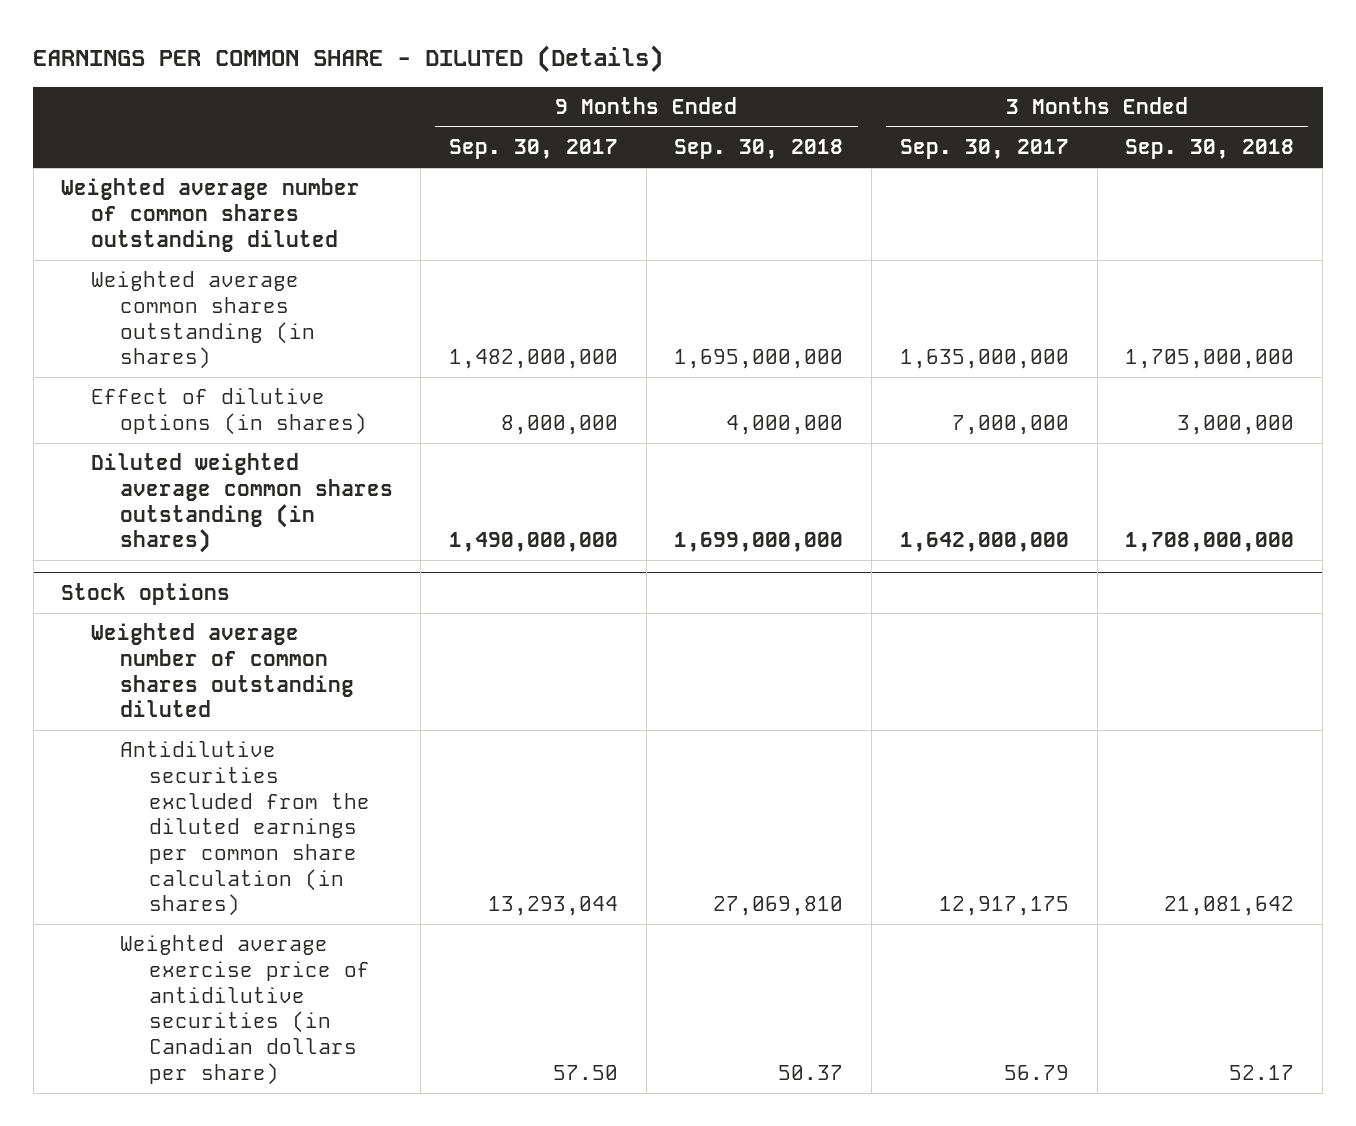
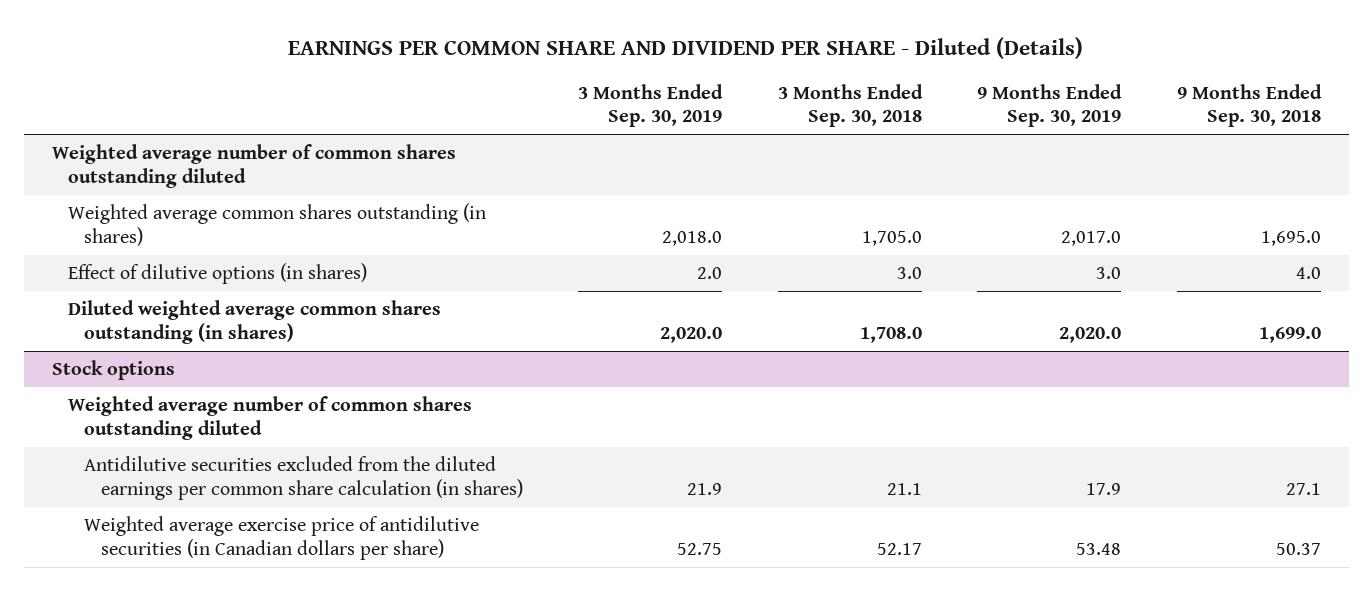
- EARNINGS PER COMMON SHARE - DILUTED (Details)
+ EARNINGS PER COMMON SHARE AND DIVIDEND PER SHARE - Diluted (Details)
- | 9 Months Ended Sep. 30, 2017 | 9 Months Ended Sep. 30, 2018 | 3 Months Ended Sep. 30, 2017 | 3 Months Ended Sep. 30, 2018
+ | 3 Months Ended Sep. 30, 2019 | 3 Months Ended Sep. 30, 2018 | 9 Months Ended Sep. 30, 2019 | 9 Months Ended Sep. 30, 2018
- Weighted average common shares outstanding (in shares) | 1,482,000,000 | 1,695,000,000 | 1,635,000,000 | 1,705,000,000
- Effect of dilutive options (in shares) | 8,000,000 | 4,000,000 | 7,000,000 | 3,000,000
- Diluted weighted average common shares outstanding (in shares) | 1,490,000,000 | 1,699,000,000 | 1,642,000,000 | 1,708,000,000
+ Weighted average common shares outstanding (in shares) | 2,018.0 | 1,705.0 | 2,017.0 | 1,695.0
+ Effect of dilutive options (in shares) | 2.0 | 3.0 | 3.0 | 4.0
+ Diluted weighted average common shares outstanding (in shares) | 2,020.0 | 1,708.0 | 2,020.0 | 1,699.0
@ Stock options
- Antidilutive securities excluded from the diluted earnings per common share calculation (in shares) | 13,293,044 | 27,069,810 | 12,917,175 | 21,081,642
+ Antidilutive securities excluded from the diluted earnings per common share calculation (in shares) | 21.9 | 21.1 | 17.9 | 27.1

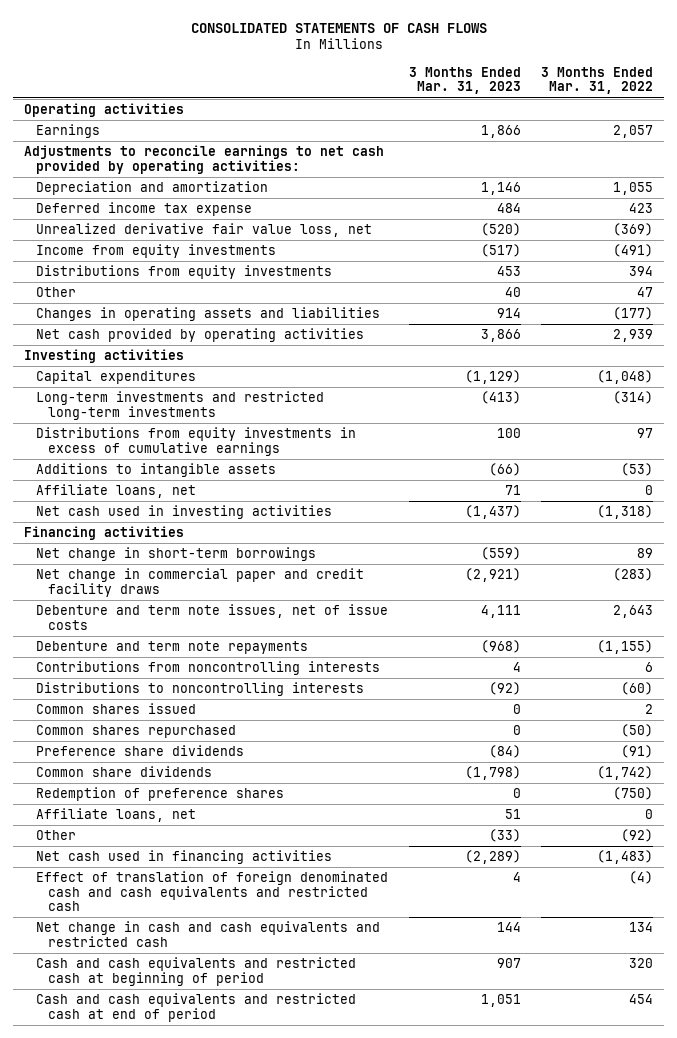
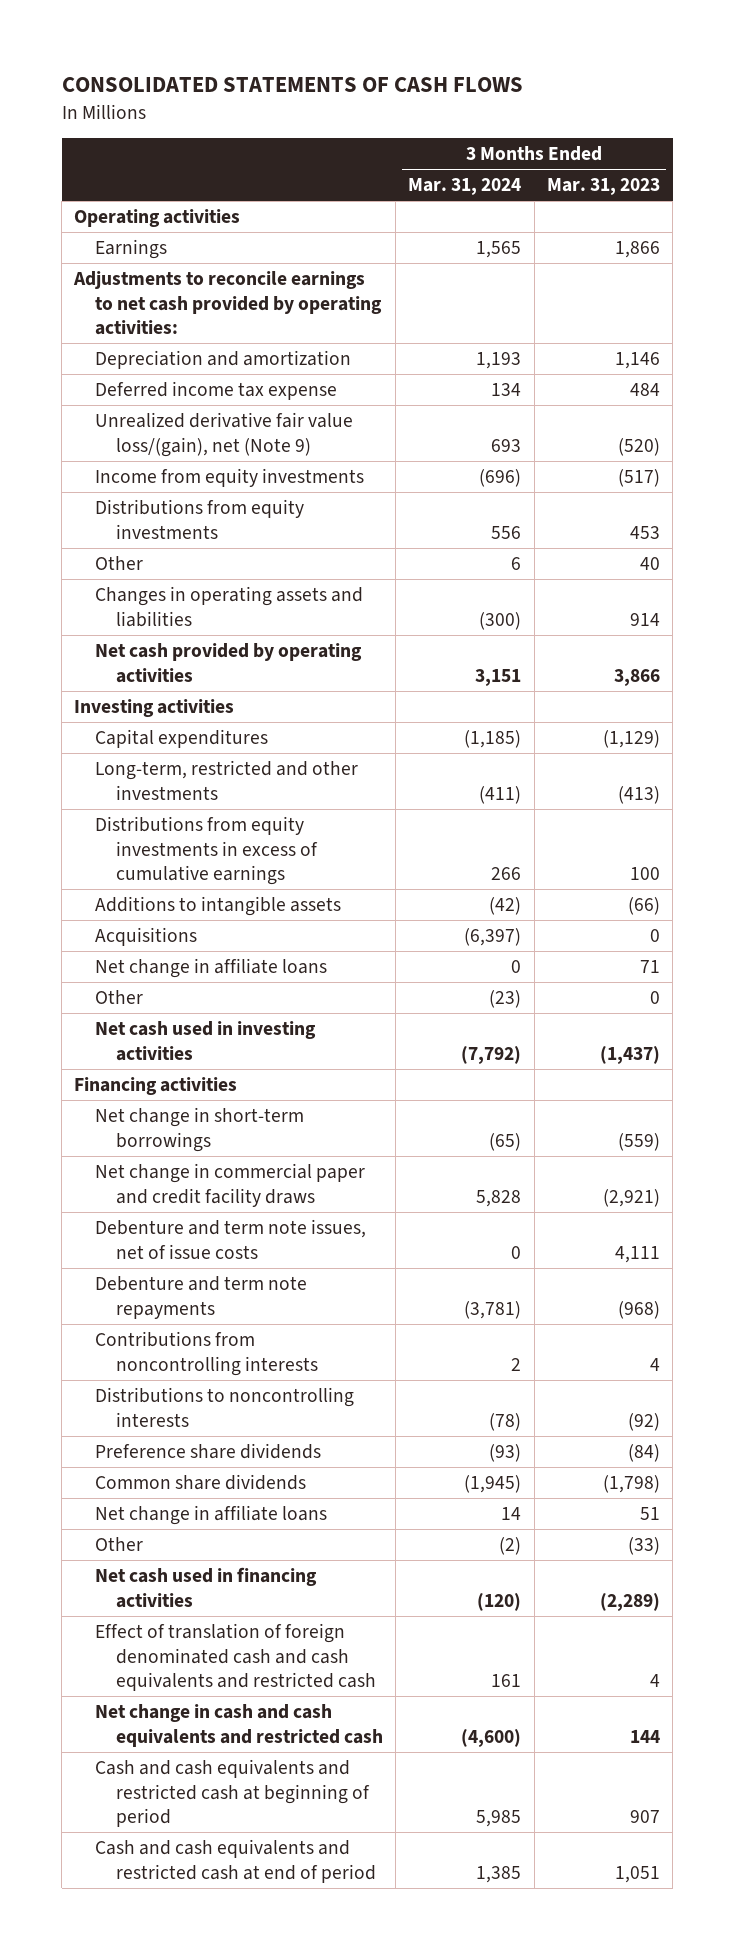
- | 3 Months Ended Mar. 31, 2023 | 3 Months Ended Mar. 31, 2022
+ | 3 Months Ended Mar. 31, 2024 | 3 Months Ended Mar. 31, 2023
- Unrealized derivative fair value loss, net | (520) | (369)
+ Unrealized derivative fair value loss/(gain), net (Note 9) | 693 | (520)
- Long-term investments and restricted long-term investments | (413) | (314)
+ Long-term, restricted and other investments | (411) | (413)
- Affiliate loans, net | 71 | 0
+ Acquisitions | (6,397) | 0
+ Net change in affiliate loans | 0 | 71
+ Other | (23) | 0
- Common shares issued | 0 | 2
- Common shares repurchased | 0 | (50)
- Redemption of preference shares | 0 | (750)
- Affiliate loans, net | 51 | 0
+ Net change in affiliate loans | 14 | 51

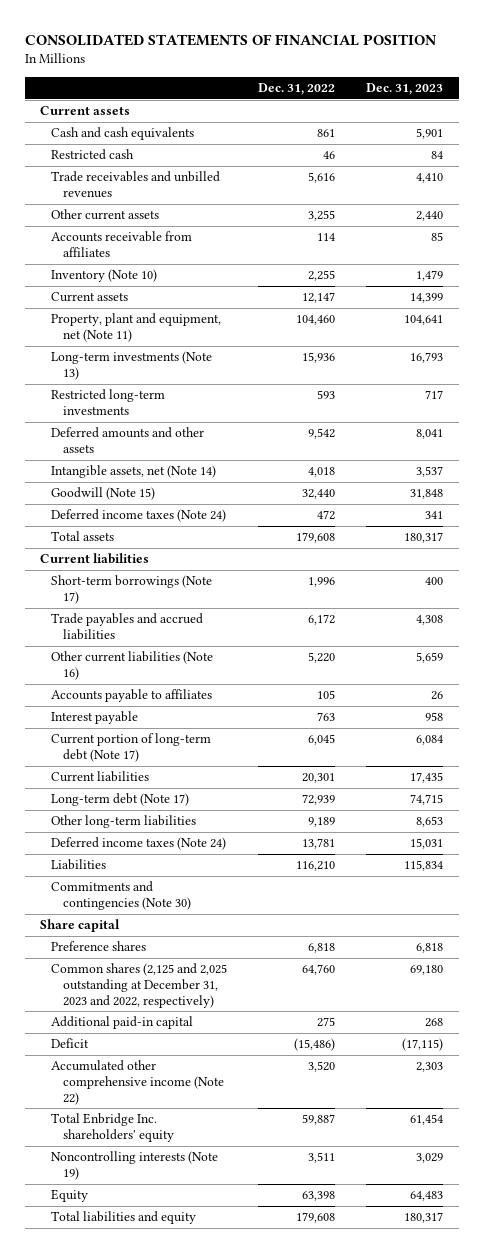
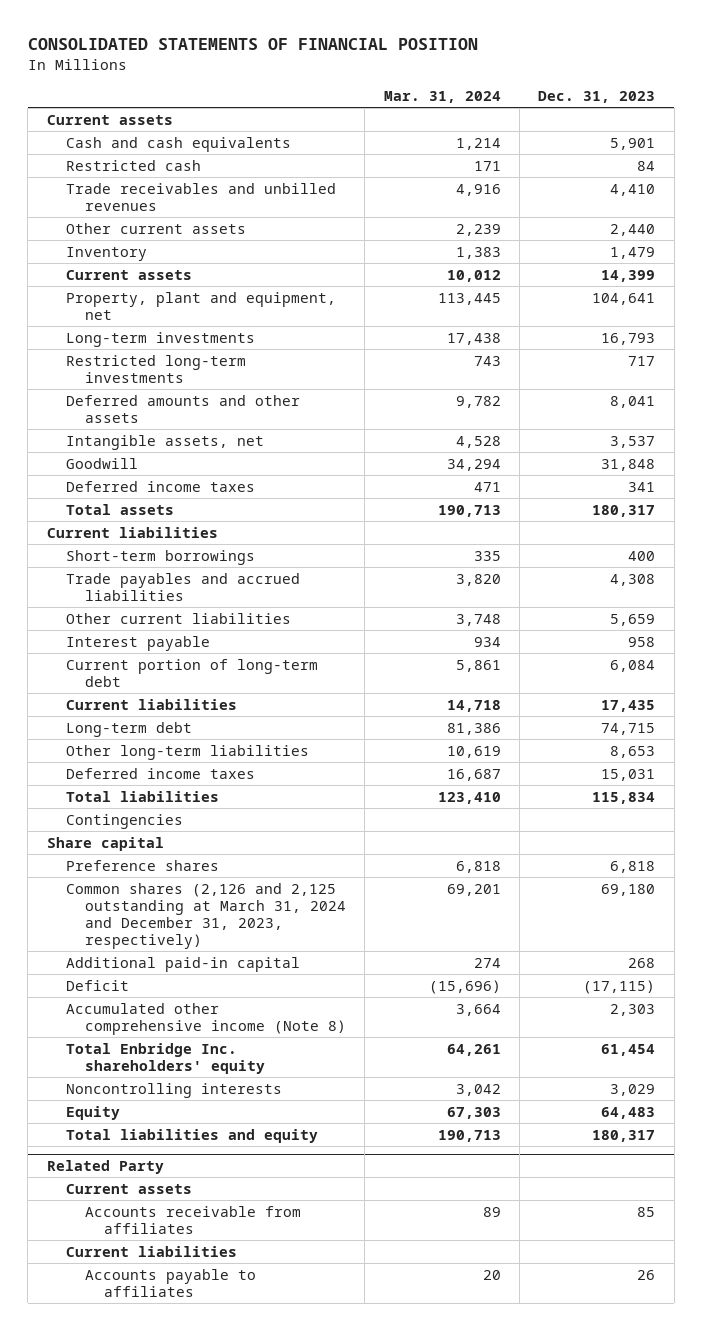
- | Dec. 31, 2022 | Dec. 31, 2023
+ | Mar. 31, 2024 | Dec. 31, 2023
- Accounts receivable from affiliates | 114 | 85
- Inventory (Note 10) | 2,255 | 1,479
+ Inventory | 1,383 | 1,479
- Property, plant and equipment, net (Note 11) | 104,460 | 104,641
- Long-term investments (Note 13) | 15,936 | 16,793
+ Property, plant and equipment, net | 113,445 | 104,641
+ Long-term investments | 17,438 | 16,793
- Intangible assets, net (Note 14) | 4,018 | 3,537
- Goodwill (Note 15) | 32,440 | 31,848
- Deferred income taxes (Note 24) | 472 | 341
+ Intangible assets, net | 4,528 | 3,537
+ Goodwill | 34,294 | 31,848
+ Deferred income taxes | 471 | 341
- Short-term borrowings (Note 17) | 1,996 | 400
+ Short-term borrowings | 335 | 400
- Other current liabilities (Note 16) | 5,220 | 5,659
- Accounts payable to affiliates | 105 | 26
+ Other current liabilities | 3,748 | 5,659
- Current portion of long-term debt (Note 17) | 6,045 | 6,084
+ Current portion of long-term debt | 5,861 | 6,084
- Long-term debt (Note 17) | 72,939 | 74,715
+ Long-term debt | 81,386 | 74,715
- Deferred income taxes (Note 24) | 13,781 | 15,031
- Liabilities | 116,210 | 115,834
- Commitments and contingencies (Note 30)
+ Deferred income taxes | 16,687 | 15,031
+ Total liabilities | 123,410 | 115,834
+ Contingencies
- Common shares (2,125 and 2,025 outstanding at December 31, 2023 and 2022, respectively) | 64,760 | 69,180
+ Common shares (2,126 and 2,125 outstanding at March 31, 2024 and December 31, 2023, respectively) | 69,201 | 69,180
- Accumulated other comprehensive income (Note 22) | 3,520 | 2,303
+ Accumulated other comprehensive income (Note 8) | 3,664 | 2,303
- Noncontrolling interests (Note 19) | 3,511 | 3,029
+ Noncontrolling interests | 3,042 | 3,029
+ Related Party
+ Current assets
+ Accounts receivable from affiliates | 89 | 85
+ Current liabilities
+ Accounts payable to affiliates | 20 | 26

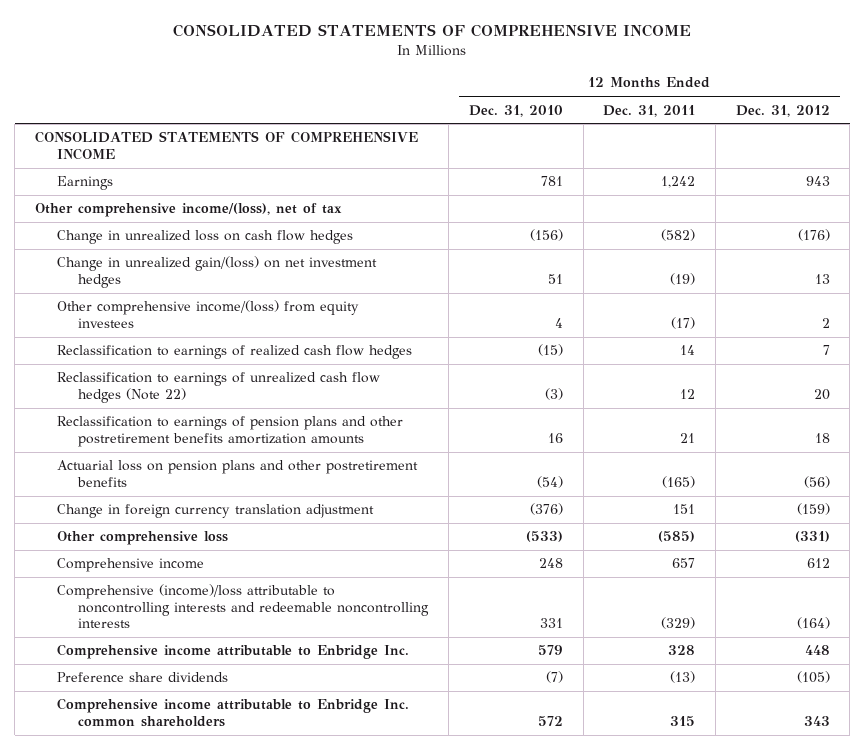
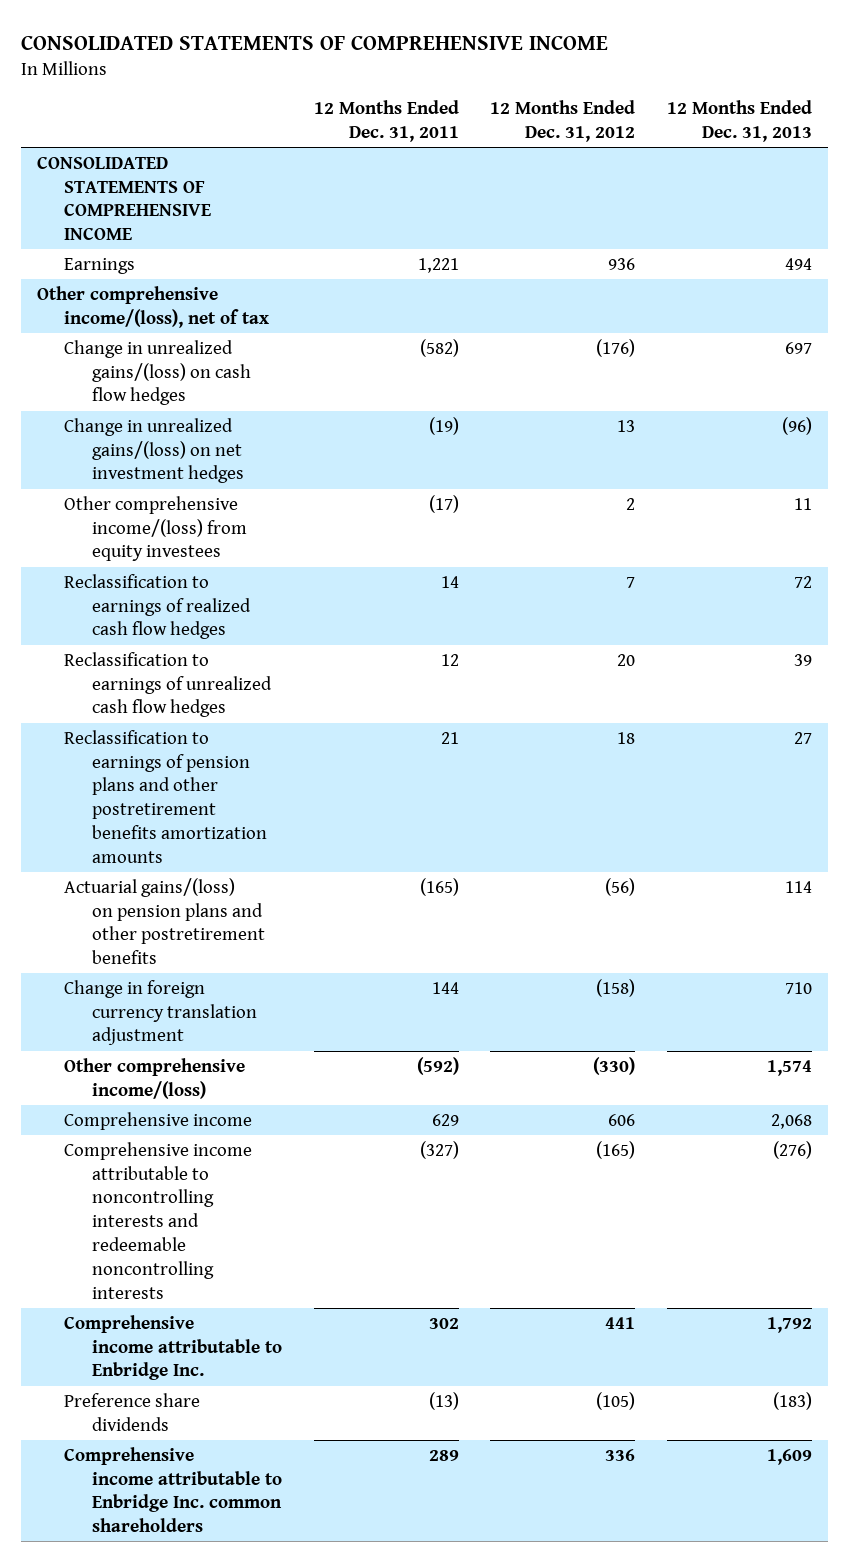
- | 12 Months Ended Dec. 31, 2010 | 12 Months Ended Dec. 31, 2011 | 12 Months Ended Dec. 31, 2012
+ | 12 Months Ended Dec. 31, 2011 | 12 Months Ended Dec. 31, 2012 | 12 Months Ended Dec. 31, 2013
- Earnings | 781 | 1,242 | 943
+ Earnings | 1,221 | 936 | 494
- Change in unrealized loss on cash flow hedges | (156) | (582) | (176)
- Change in unrealized gain/(loss) on net investment hedges | 51 | (19) | 13
+ Change in unrealized gains/(loss) on cash flow hedges | (582) | (176) | 697
+ Change in unrealized gains/(loss) on net investment hedges | (19) | 13 | (96)
- Reclassification to earnings of unrealized cash flow hedges (Note 22) | (3) | 12 | 20
+ Reclassification to earnings of unrealized cash flow hedges | 12 | 20 | 39
- Actuarial loss on pension plans and other postretirement benefits | (54) | (165) | (56)
- Change in foreign currency translation adjustment | (376) | 151 | (159)
- Other comprehensive loss | (533) | (585) | (331)
- Comprehensive income | 248 | 657 | 612
- Comprehensive (income)/loss attributable to noncontrolling interests and redeemable noncontrolling interests | 331 | (329) | (164)
- Comprehensive income attributable to Enbridge Inc. | 579 | 328 | 448
+ Actuarial gains/(loss) on pension plans and other postretirement benefits | (165) | (56) | 114
+ Change in foreign currency translation adjustment | 144 | (158) | 710
+ Other comprehensive income/(loss) | (592) | (330) | 1,574
+ Comprehensive income | 629 | 606 | 2,068
+ Comprehensive income attributable to noncontrolling interests and redeemable noncontrolling interests | (327) | (165) | (276)
+ Comprehensive income attributable to Enbridge Inc. | 302 | 441 | 1,792
- Comprehensive income attributable to Enbridge Inc. common shareholders | 572 | 315 | 343
+ Comprehensive income attributable to Enbridge Inc. common shareholders | 289 | 336 | 1,609

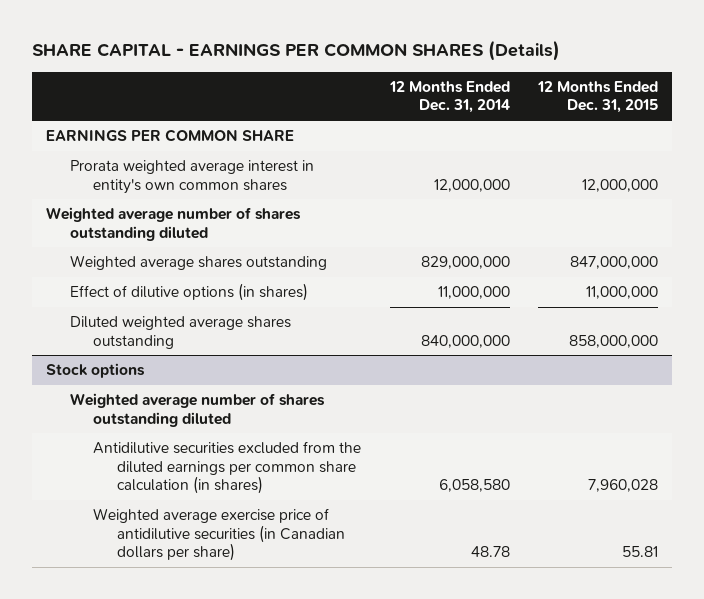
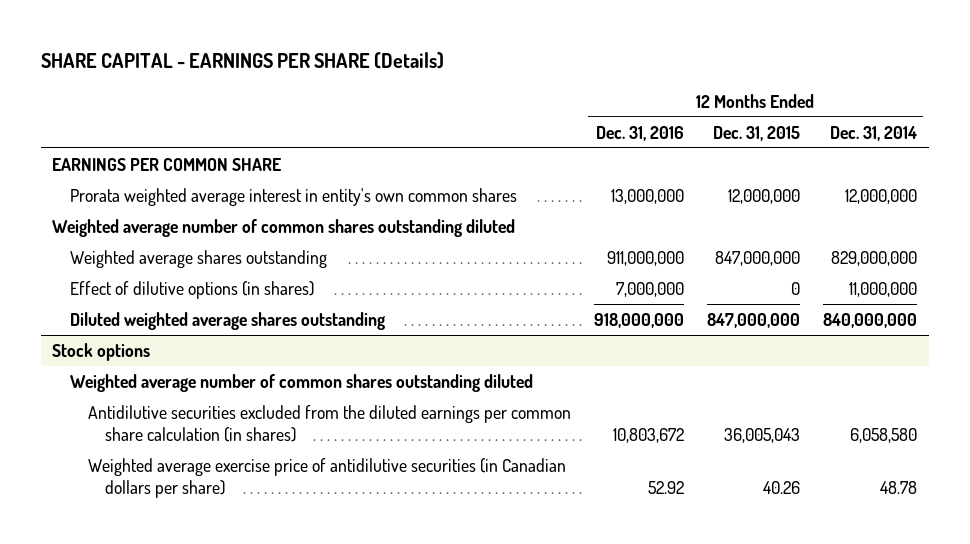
- SHARE CAPITAL - EARNINGS PER COMMON SHARES (Details)
+ SHARE CAPITAL - EARNINGS PER SHARE (Details)
- | 12 Months Ended Dec. 31, 2014 | 12 Months Ended Dec. 31, 2015
+ | 12 Months Ended Dec. 31, 2016 | 12 Months Ended Dec. 31, 2015 | 12 Months Ended Dec. 31, 2014
- Weighted average number of shares outstanding diluted
+ Weighted average number of common shares outstanding diluted
- Effect of dilutive options (in shares) | 11,000,000 | 11,000,000
- Diluted weighted average shares outstanding | 840,000,000 | 858,000,000
+ Effect of dilutive options (in shares) | 7,000,000 | 0 | 11,000,000
+ Diluted weighted average shares outstanding | 918,000,000 | 847,000,000 | 840,000,000
@ Stock options
- Weighted average number of shares outstanding diluted
- Antidilutive securities excluded from the diluted earnings per common share calculation (in shares) | 6,058,580 | 7,960,028
- Weighted average exercise price of antidilutive securities (in Canadian dollars per share) | 48.78 | 55.81
+ Weighted average number of common shares outstanding diluted
+ Antidilutive securities excluded from the diluted earnings per common share calculation (in shares) | 10,803,672 | 36,005,043 | 6,058,580
+ Weighted average exercise price of antidilutive securities (in Canadian dollars per share) | 52.92 | 40.26 | 48.78

